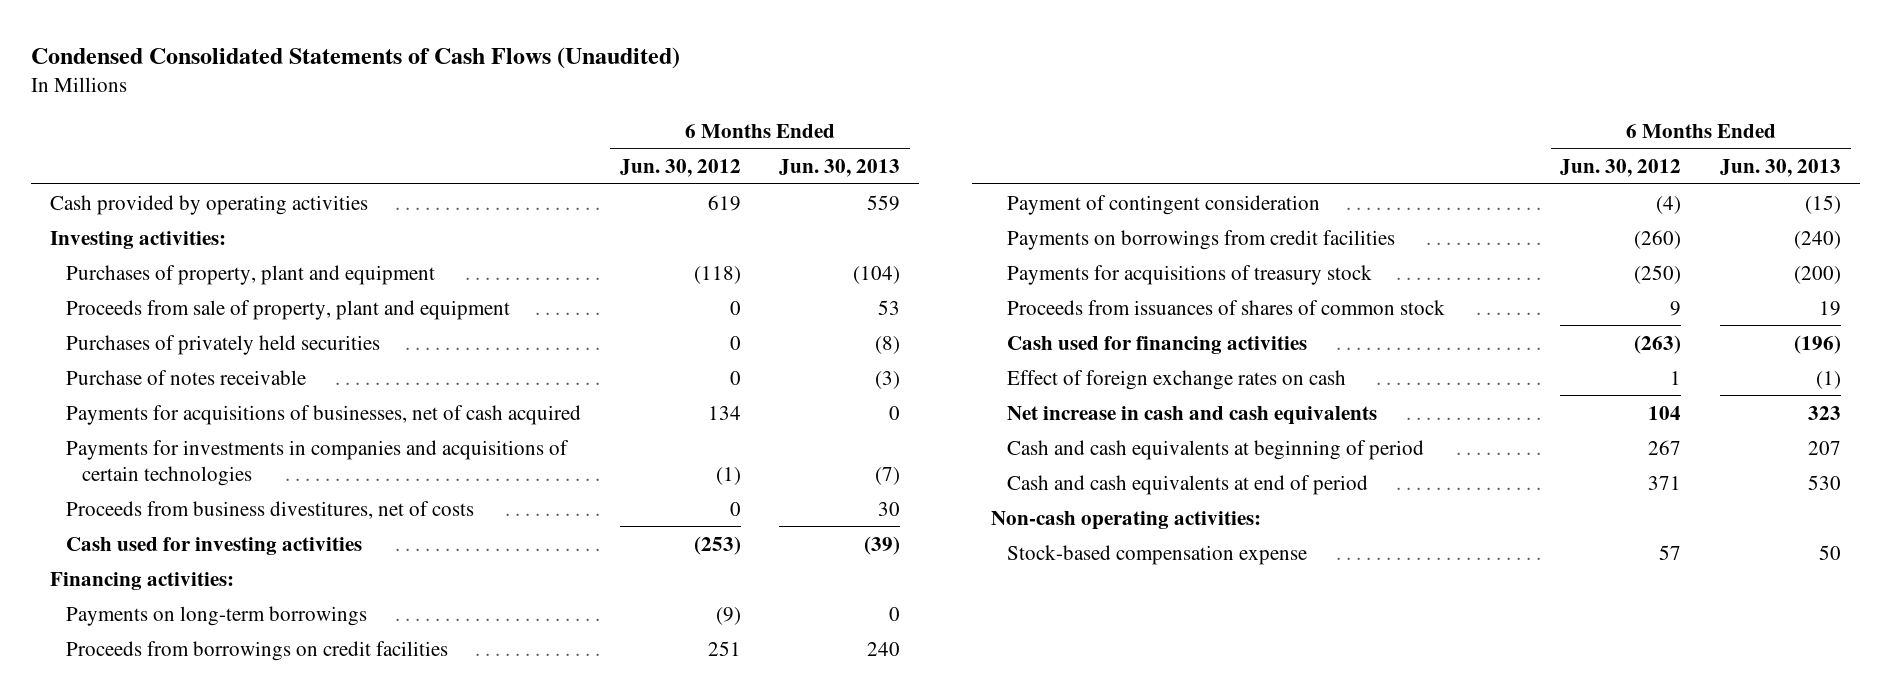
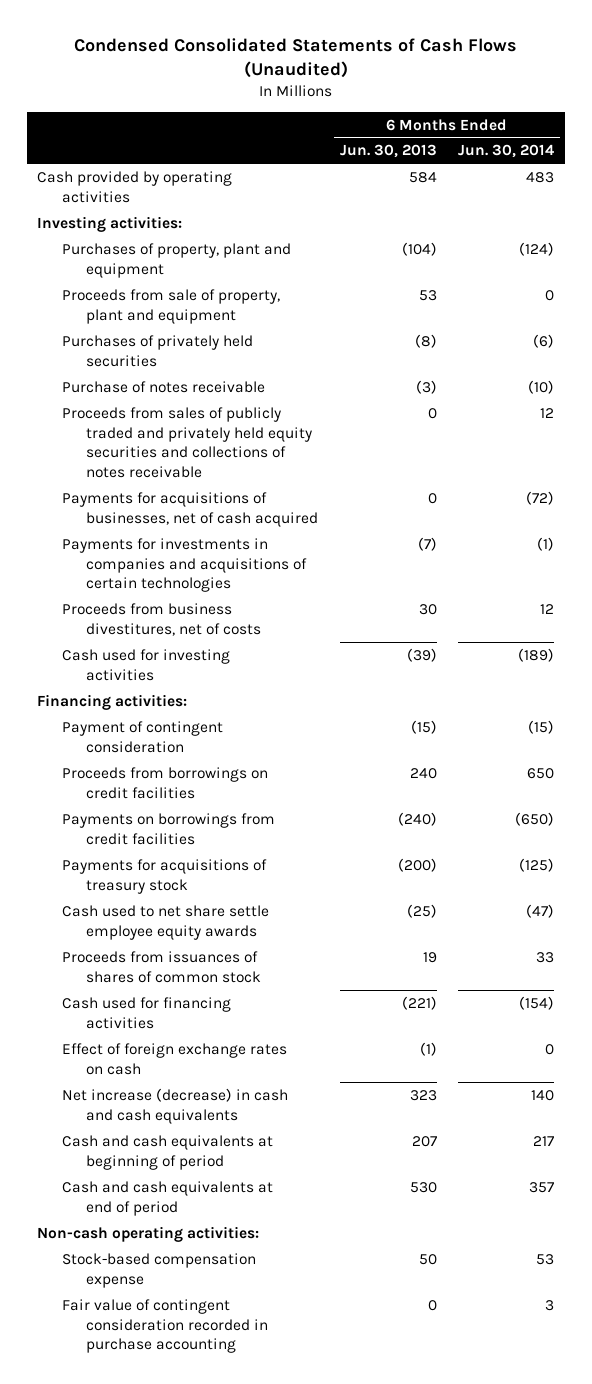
- | 6 Months Ended Jun. 30, 2012 | 6 Months Ended Jun. 30, 2013
+ | 6 Months Ended Jun. 30, 2013 | 6 Months Ended Jun. 30, 2014
- Cash provided by operating activities | 619 | 559
+ Cash provided by operating activities | 584 | 483
+ Proceeds from sales of publicly traded and privately held equity securities and collections of notes receivable | 0 | 12
- Payments on long-term borrowings | (9) | 0
moved down: Proceeds from borrowings on credit facilities | 240 | 650
+ Cash used to net share settle employee equity awards | (25) | (47)
- Cash used for financing activities | (263) | (196)
+ Cash used for financing activities | (221) | (154)
- Net increase in cash and cash equivalents | 104 | 323
+ Net increase (decrease) in cash and cash equivalents | 323 | 140
+ Fair value of contingent consideration recorded in purchase accounting | 0 | 3

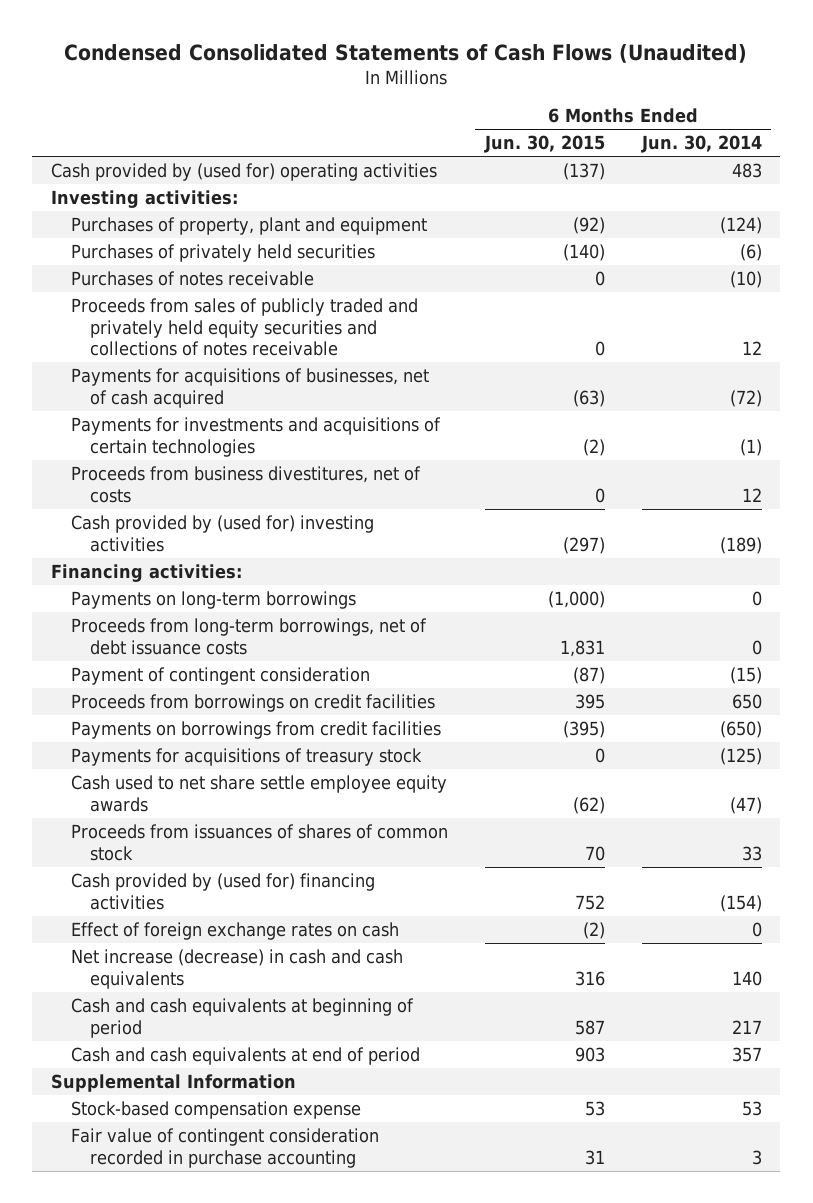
- | 6 Months Ended Jun. 30, 2013 | 6 Months Ended Jun. 30, 2014
+ | 6 Months Ended Jun. 30, 2015 | 6 Months Ended Jun. 30, 2014
- Cash provided by operating activities | 584 | 483
+ Cash provided by (used for) operating activities | (137) | 483
- Proceeds from sale of property, plant and equipment | 53 | 0
- Purchase of notes receivable | (3) | (10)
+ Purchases of notes receivable | 0 | (10)
- Payments for investments in companies and acquisitions of certain technologies | (7) | (1)
+ Payments for investments and acquisitions of certain technologies | (2) | (1)
- Cash used for investing activities | (39) | (189)
+ Cash provided by (used for) investing activities | (297) | (189)
+ Payments on long-term borrowings | (1,000) | 0
+ Proceeds from long-term borrowings, net of debt issuance costs | 1,831 | 0
- Cash used for financing activities | (221) | (154)
+ Cash provided by (used for) financing activities | 752 | (154)
- Non-cash operating activities:
+ Supplemental Information

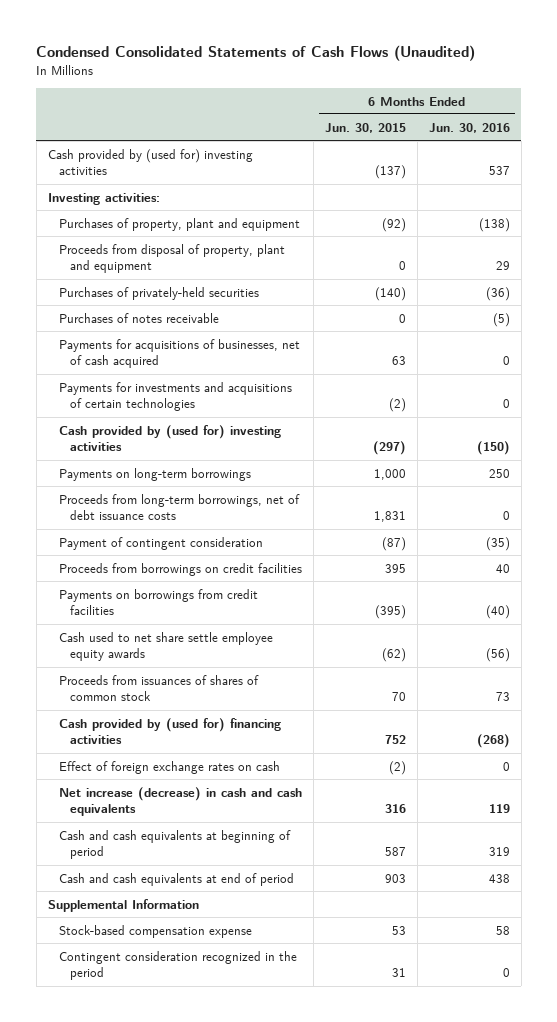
- | 6 Months Ended Jun. 30, 2015 | 6 Months Ended Jun. 30, 2014
+ | 6 Months Ended Jun. 30, 2015 | 6 Months Ended Jun. 30, 2016
- Cash provided by (used for) operating activities | (137) | 483
+ Cash provided by (used for) investing activities | (137) | 537
- Purchases of privately held securities | (140) | (6)
+ Proceeds from disposal of property, plant and equipment | 0 | 29
+ Purchases of privately-held securities | (140) | (36)
- Proceeds from sales of publicly traded and privately held equity securities and collections of notes receivable | 0 | 12
- Payments for acquisitions of businesses, net of cash acquired | (63) | (72)
+ Payments for acquisitions of businesses, net of cash acquired | 63 | 0
- Proceeds from business divestitures, net of costs | 0 | 12
- Financing activities:
- Payments on long-term borrowings | (1,000) | 0
+ Payments on long-term borrowings | 1,000 | 250
- Payments for acquisitions of treasury stock | 0 | (125)
- Fair value of contingent consideration recorded in purchase accounting | 31 | 3
+ Contingent consideration recognized in the period | 31 | 0

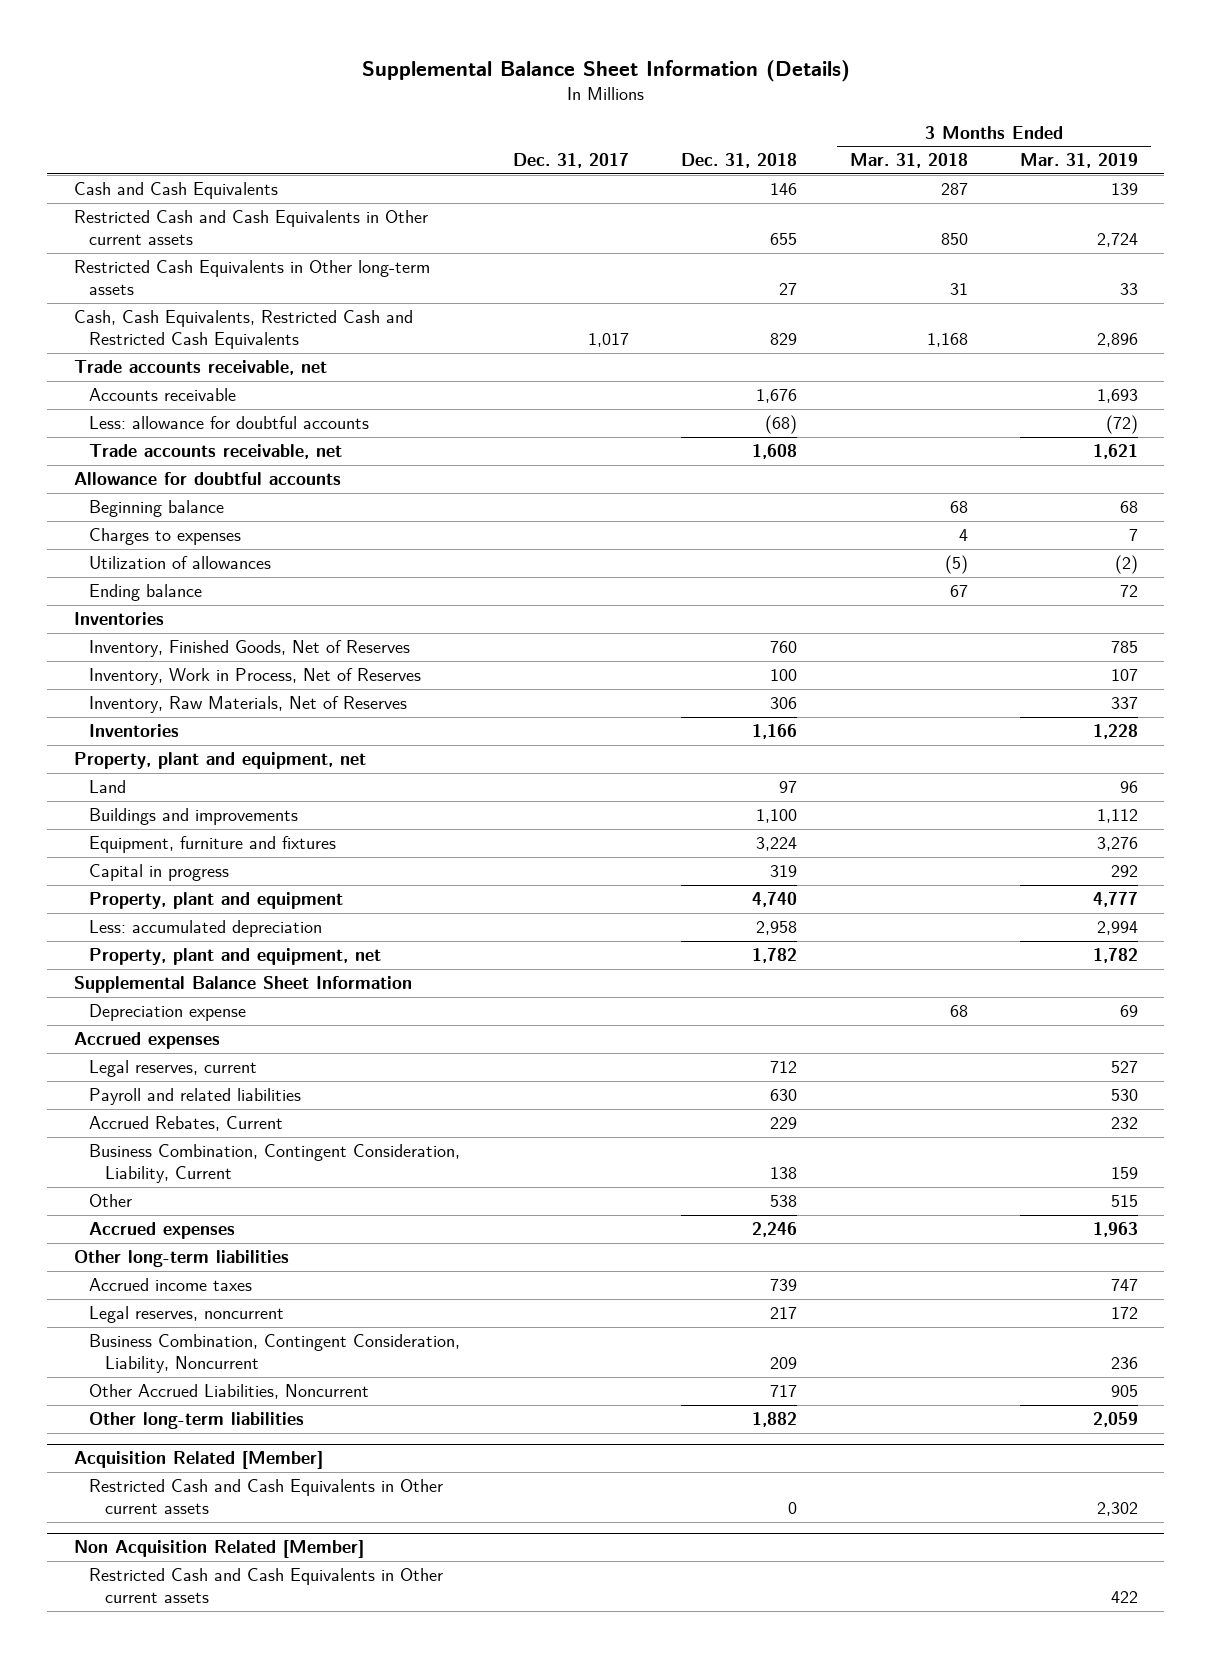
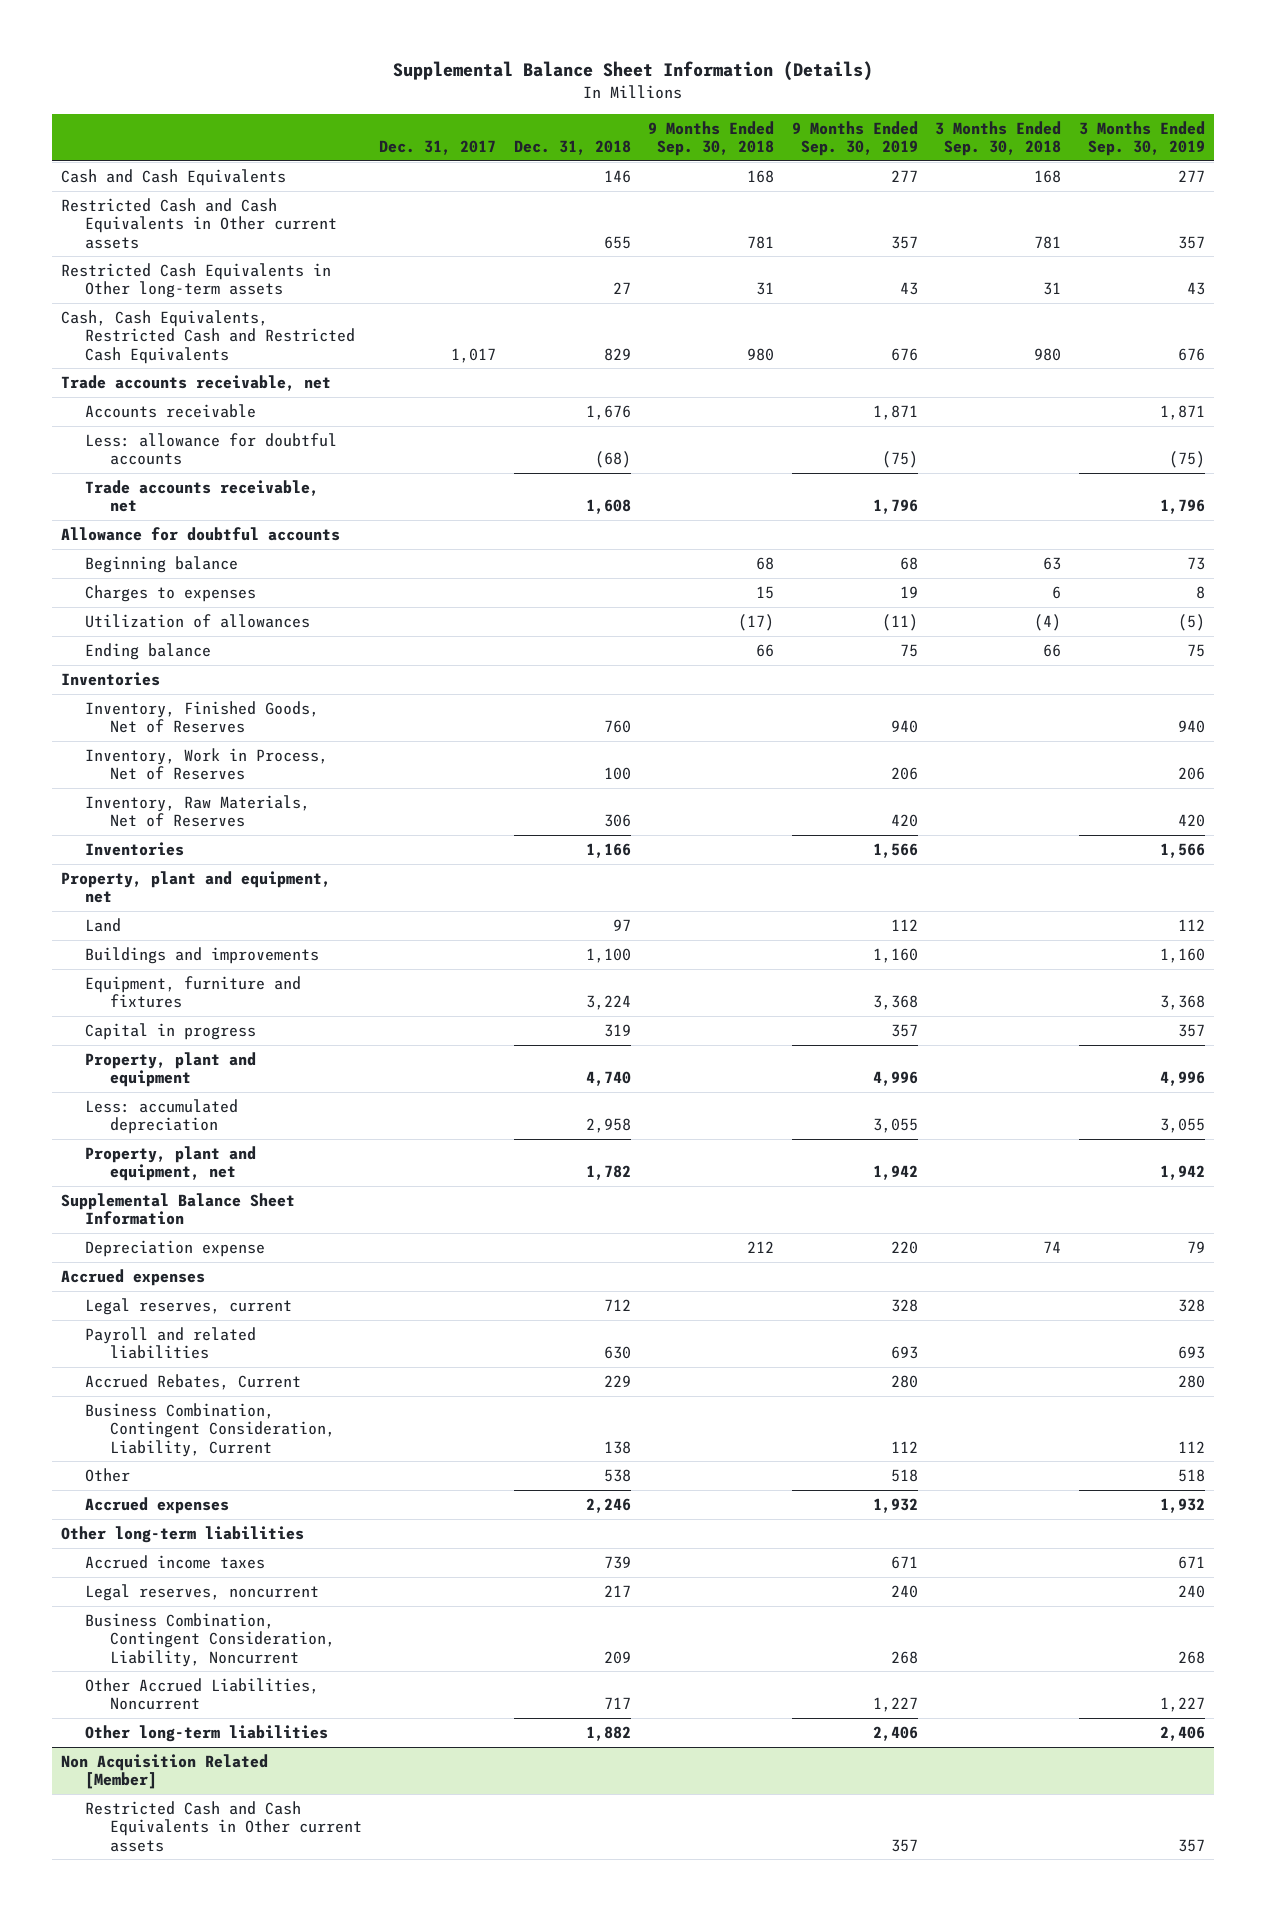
- | Dec. 31, 2017 | Dec. 31, 2018 | 3 Months Ended Mar. 31, 2018 | 3 Months Ended Mar. 31, 2019
+ | Dec. 31, 2017 | Dec. 31, 2018 | 9 Months Ended Sep. 30, 2018 | 9 Months Ended Sep. 30, 2019 | 3 Months Ended Sep. 30, 2018 | 3 Months Ended Sep. 30, 2019
- Acquisition Related [Member]
- Restricted Cash and Cash Equivalents in Other current assets | | 0 | | 2,302

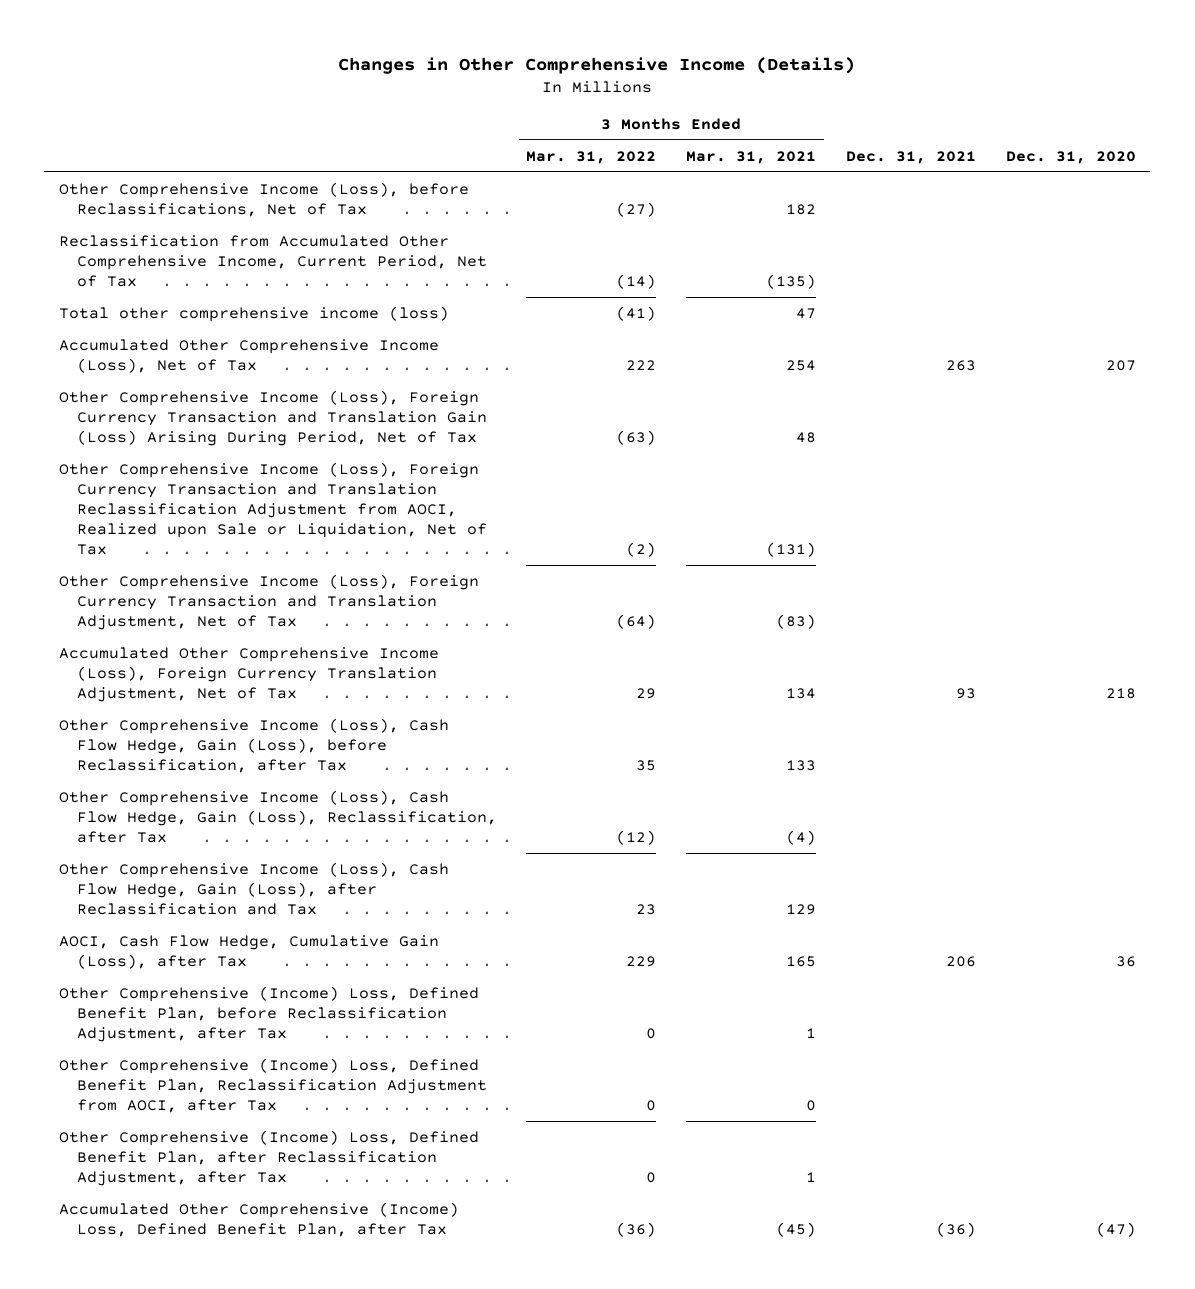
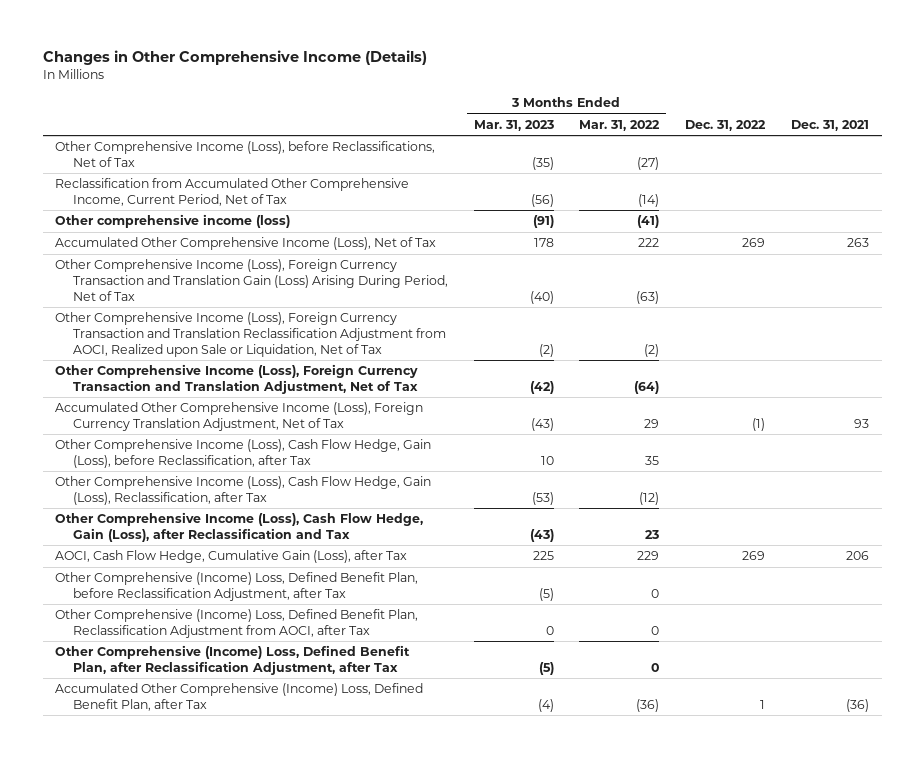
- | 3 Months Ended Mar. 31, 2022 | 3 Months Ended Mar. 31, 2021 | Dec. 31, 2021 | Dec. 31, 2020
+ | 3 Months Ended Mar. 31, 2023 | 3 Months Ended Mar. 31, 2022 | Dec. 31, 2022 | Dec. 31, 2021
- Total other comprehensive income (loss) | (41) | 47 | |
+ Other comprehensive income (loss) | (91) | (41) | |

